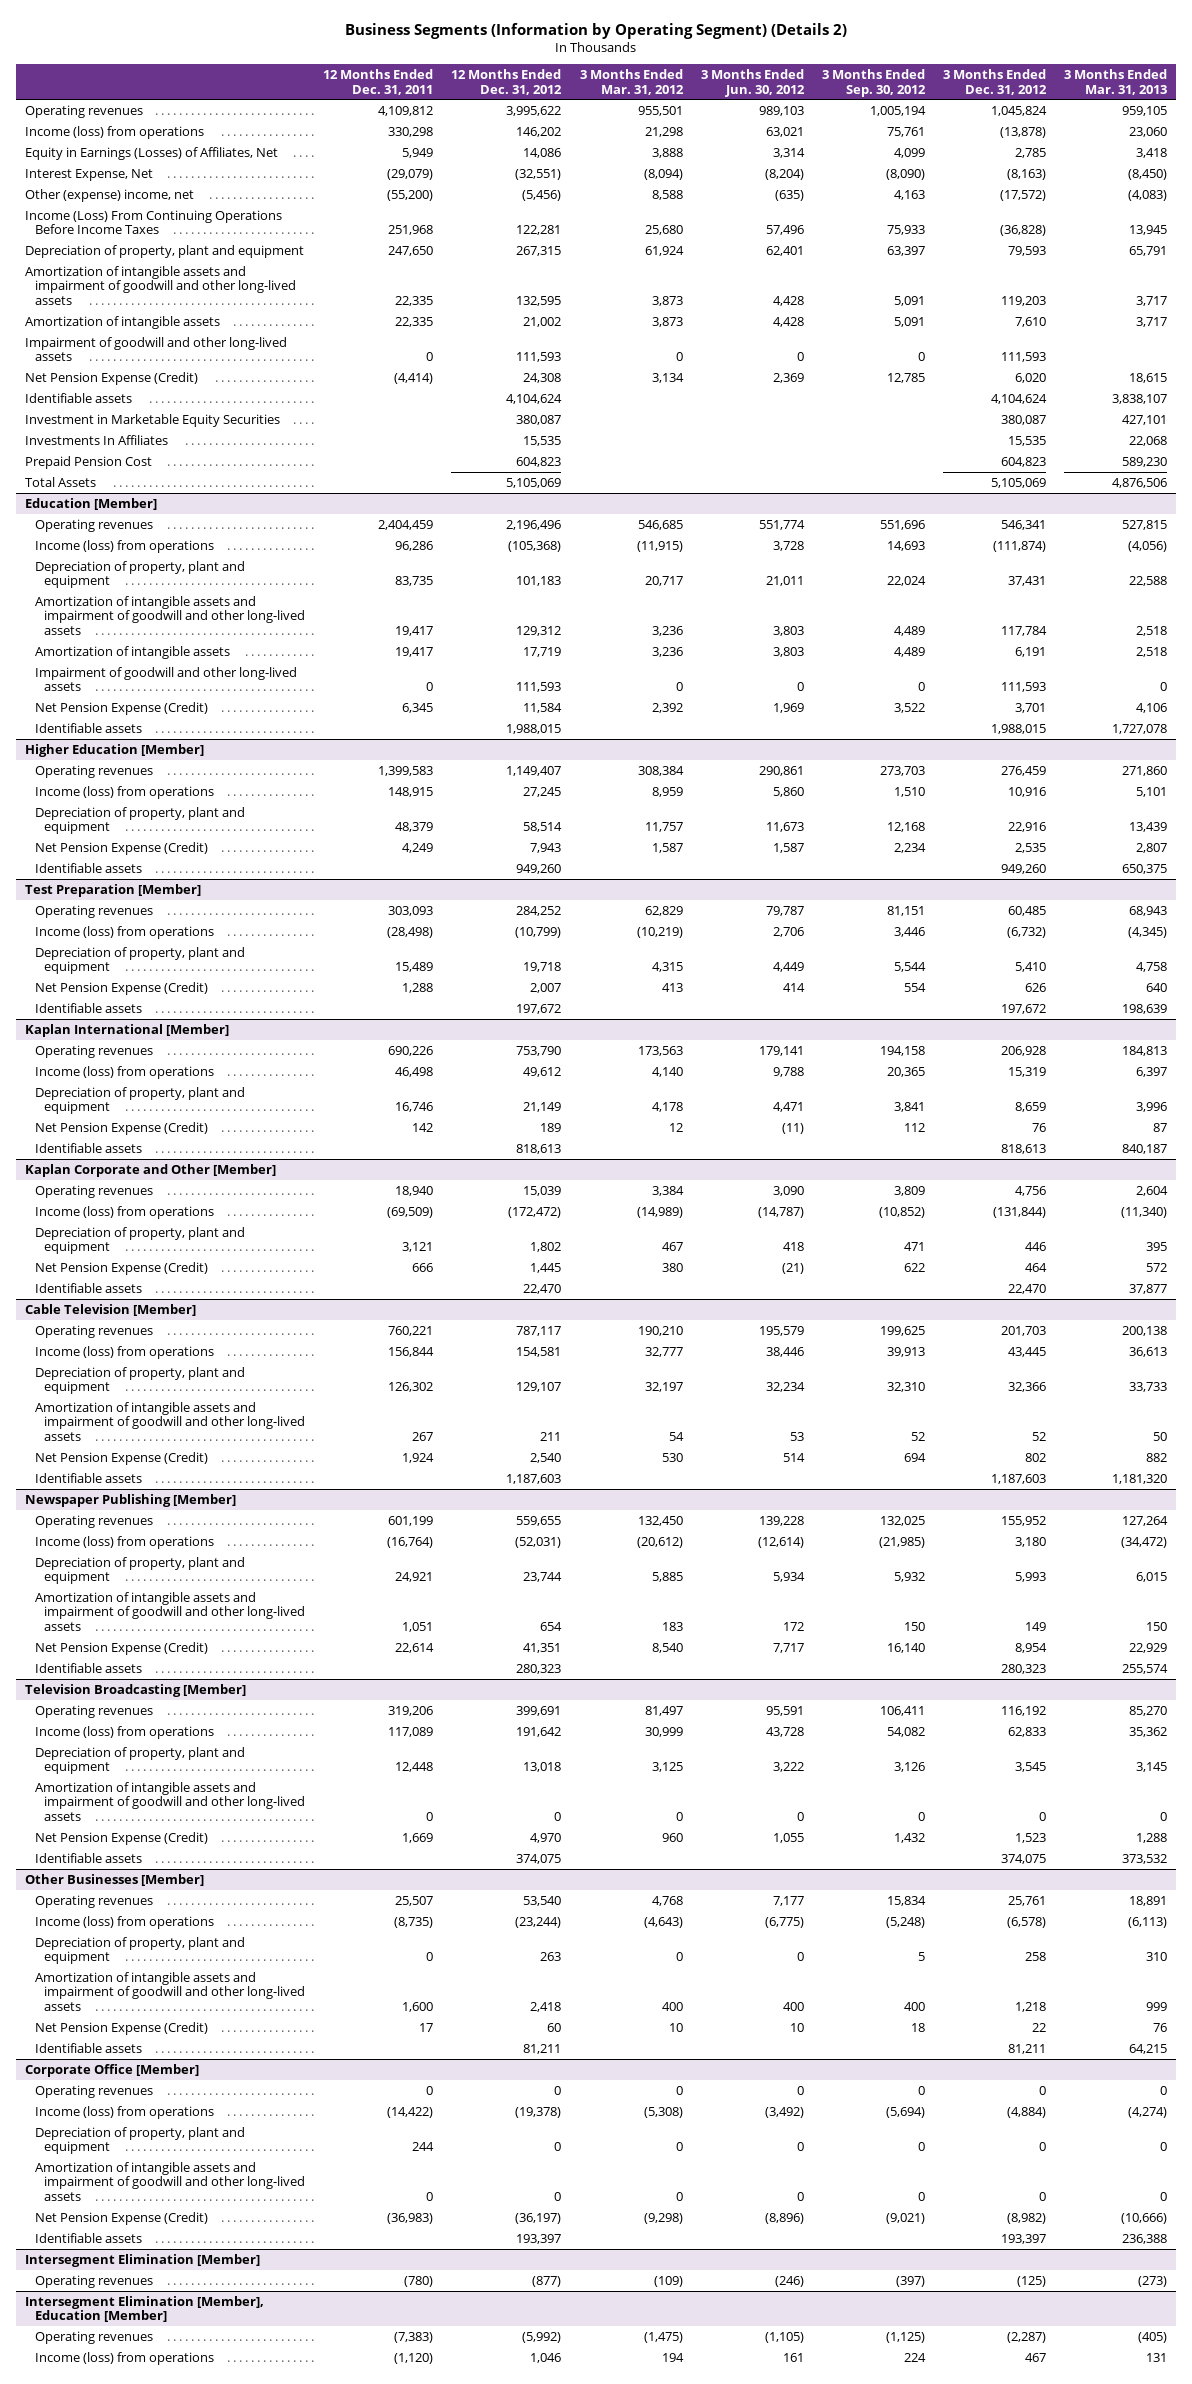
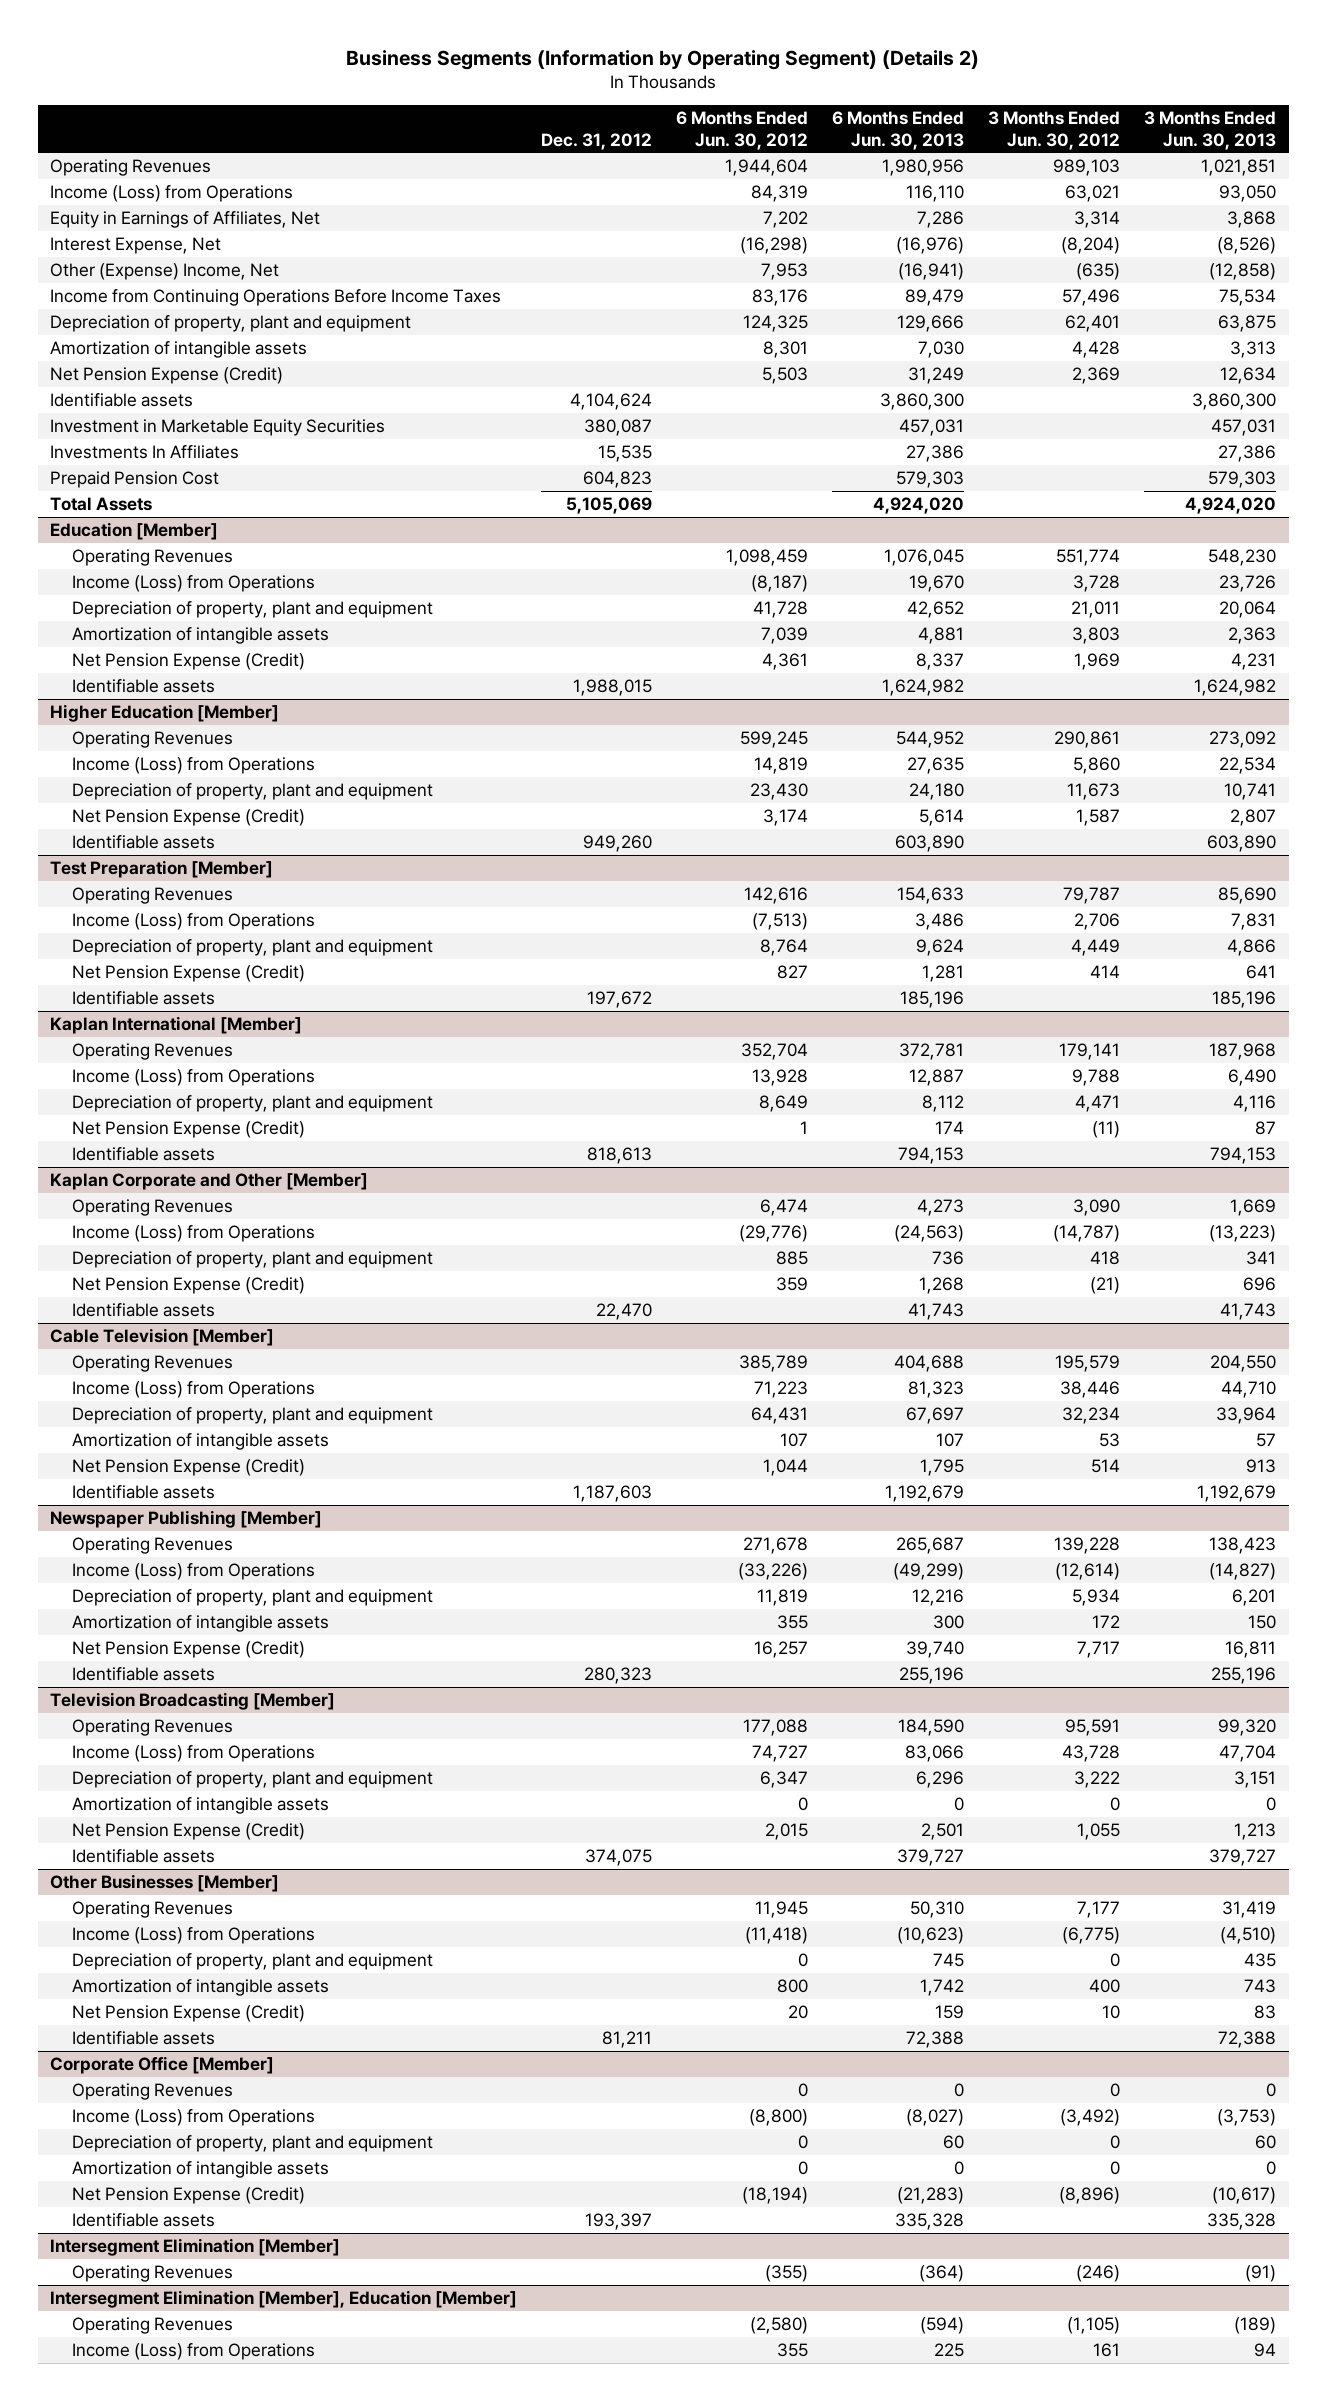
- | 12 Months Ended Dec. 31, 2011 | 12 Months Ended Dec. 31, 2012 | 3 Months Ended Mar. 31, 2012 | 3 Months Ended Jun. 30, 2012 | 3 Months Ended Sep. 30, 2012 | 3 Months Ended Dec. 31, 2012 | 3 Months Ended Mar. 31, 2013
+ | Dec. 31, 2012 | 6 Months Ended Jun. 30, 2012 | 6 Months Ended Jun. 30, 2013 | 3 Months Ended Jun. 30, 2012 | 3 Months Ended Jun. 30, 2013
- Operating revenues | 4,109,812 | 3,995,622 | 955,501 | 989,103 | 1,005,194 | 1,045,824 | 959,105
- Income (loss) from operations | 330,298 | 146,202 | 21,298 | 63,021 | 75,761 | (13,878) | 23,060
- Equity in Earnings (Losses) of Affiliates, Net | 5,949 | 14,086 | 3,888 | 3,314 | 4,099 | 2,785 | 3,418
+ Operating Revenues | | 1,944,604 | 1,980,956 | 989,103 | 1,021,851
+ Income (Loss) from Operations | | 84,319 | 116,110 | 63,021 | 93,050
+ Equity in Earnings of Affiliates, Net | | 7,202 | 7,286 | 3,314 | 3,868
- Other (expense) income, net | (55,200) | (5,456) | 8,588 | (635) | 4,163 | (17,572) | (4,083)
- Income (Loss) From Continuing Operations Before Income Taxes | 251,968 | 122,281 | 25,680 | 57,496 | 75,933 | (36,828) | 13,945
+ Other (Expense) Income, Net | | 7,953 | (16,941) | (635) | (12,858)
+ Income from Continuing Operations Before Income Taxes | | 83,176 | 89,479 | 57,496 | 75,534
- Amortization of intangible assets and impairment of goodwill and other long-lived assets | 22,335 | 132,595 | 3,873 | 4,428 | 5,091 | 119,203 | 3,717
- Impairment of goodwill and other long-lived assets | 0 | 111,593 | 0 | 0 | 0 | 111,593 |
@ Education [Member]
- Operating revenues | 2,404,459 | 2,196,496 | 546,685 | 551,774 | 551,696 | 546,341 | 527,815
- Income (loss) from operations | 96,286 | (105,368) | (11,915) | 3,728 | 14,693 | (111,874) | (4,056)
+ Operating Revenues | | 1,098,459 | 1,076,045 | 551,774 | 548,230
+ Income (Loss) from Operations | | (8,187) | 19,670 | 3,728 | 23,726
- Amortization of intangible assets and impairment of goodwill and other long-lived assets | 19,417 | 129,312 | 3,236 | 3,803 | 4,489 | 117,784 | 2,518
- Impairment of goodwill and other long-lived assets | 0 | 111,593 | 0 | 0 | 0 | 111,593 | 0
@ Higher Education [Member]
- Operating revenues | 1,399,583 | 1,149,407 | 308,384 | 290,861 | 273,703 | 276,459 | 271,860
- Income (loss) from operations | 148,915 | 27,245 | 8,959 | 5,860 | 1,510 | 10,916 | 5,101
+ Operating Revenues | | 599,245 | 544,952 | 290,861 | 273,092
+ Income (Loss) from Operations | | 14,819 | 27,635 | 5,860 | 22,534
@ Test Preparation [Member]
- Operating revenues | 303,093 | 284,252 | 62,829 | 79,787 | 81,151 | 60,485 | 68,943
- Income (loss) from operations | (28,498) | (10,799) | (10,219) | 2,706 | 3,446 | (6,732) | (4,345)
+ Operating Revenues | | 142,616 | 154,633 | 79,787 | 85,690
+ Income (Loss) from Operations | | (7,513) | 3,486 | 2,706 | 7,831
@ Kaplan International [Member]
- Operating revenues | 690,226 | 753,790 | 173,563 | 179,141 | 194,158 | 206,928 | 184,813
- Income (loss) from operations | 46,498 | 49,612 | 4,140 | 9,788 | 20,365 | 15,319 | 6,397
+ Operating Revenues | | 352,704 | 372,781 | 179,141 | 187,968
+ Income (Loss) from Operations | | 13,928 | 12,887 | 9,788 | 6,490
@ Kaplan Corporate and Other [Member]
- Operating revenues | 18,940 | 15,039 | 3,384 | 3,090 | 3,809 | 4,756 | 2,604
- Income (loss) from operations | (69,509) | (172,472) | (14,989) | (14,787) | (10,852) | (131,844) | (11,340)
+ Operating Revenues | | 6,474 | 4,273 | 3,090 | 1,669
+ Income (Loss) from Operations | | (29,776) | (24,563) | (14,787) | (13,223)
@ Cable Television [Member]
- Operating revenues | 760,221 | 787,117 | 190,210 | 195,579 | 199,625 | 201,703 | 200,138
- Income (loss) from operations | 156,844 | 154,581 | 32,777 | 38,446 | 39,913 | 43,445 | 36,613
+ Operating Revenues | | 385,789 | 404,688 | 195,579 | 204,550
+ Income (Loss) from Operations | | 71,223 | 81,323 | 38,446 | 44,710
- Amortization of intangible assets and impairment of goodwill and other long-lived assets | 267 | 211 | 54 | 53 | 52 | 52 | 50
+ Amortization of intangible assets | | 107 | 107 | 53 | 57
@ Newspaper Publishing [Member]
- Operating revenues | 601,199 | 559,655 | 132,450 | 139,228 | 132,025 | 155,952 | 127,264
- Income (loss) from operations | (16,764) | (52,031) | (20,612) | (12,614) | (21,985) | 3,180 | (34,472)
+ Operating Revenues | | 271,678 | 265,687 | 139,228 | 138,423
+ Income (Loss) from Operations | | (33,226) | (49,299) | (12,614) | (14,827)
- Amortization of intangible assets and impairment of goodwill and other long-lived assets | 1,051 | 654 | 183 | 172 | 150 | 149 | 150
+ Amortization of intangible assets | | 355 | 300 | 172 | 150
@ Television Broadcasting [Member]
- Operating revenues | 319,206 | 399,691 | 81,497 | 95,591 | 106,411 | 116,192 | 85,270
- Income (loss) from operations | 117,089 | 191,642 | 30,999 | 43,728 | 54,082 | 62,833 | 35,362
+ Operating Revenues | | 177,088 | 184,590 | 95,591 | 99,320
+ Income (Loss) from Operations | | 74,727 | 83,066 | 43,728 | 47,704
- Amortization of intangible assets and impairment of goodwill and other long-lived assets | 0 | 0 | 0 | 0 | 0 | 0 | 0
+ Amortization of intangible assets | | 0 | 0 | 0 | 0
@ Other Businesses [Member]
- Operating revenues | 25,507 | 53,540 | 4,768 | 7,177 | 15,834 | 25,761 | 18,891
- Income (loss) from operations | (8,735) | (23,244) | (4,643) | (6,775) | (5,248) | (6,578) | (6,113)
+ Operating Revenues | | 11,945 | 50,310 | 7,177 | 31,419
+ Income (Loss) from Operations | | (11,418) | (10,623) | (6,775) | (4,510)
- Amortization of intangible assets and impairment of goodwill and other long-lived assets | 1,600 | 2,418 | 400 | 400 | 400 | 1,218 | 999
+ Amortization of intangible assets | | 800 | 1,742 | 400 | 743
@ Corporate Office [Member]
- Operating revenues | 0 | 0 | 0 | 0 | 0 | 0 | 0
- Income (loss) from operations | (14,422) | (19,378) | (5,308) | (3,492) | (5,694) | (4,884) | (4,274)
+ Operating Revenues | | 0 | 0 | 0 | 0
+ Income (Loss) from Operations | | (8,800) | (8,027) | (3,492) | (3,753)
- Amortization of intangible assets and impairment of goodwill and other long-lived assets | 0 | 0 | 0 | 0 | 0 | 0 | 0
+ Amortization of intangible assets | | 0 | 0 | 0 | 0
@ Intersegment Elimination [Member]
- Operating revenues | (780) | (877) | (109) | (246) | (397) | (125) | (273)
+ Operating Revenues | | (355) | (364) | (246) | (91)
@ Intersegment Elimination [Member], Education [Member]
- Operating revenues | (7,383) | (5,992) | (1,475) | (1,105) | (1,125) | (2,287) | (405)
- Income (loss) from operations | (1,120) | 1,046 | 194 | 161 | 224 | 467 | 131
+ Operating Revenues | | (2,580) | (594) | (1,105) | (189)
+ Income (Loss) from Operations | | 355 | 225 | 161 | 94

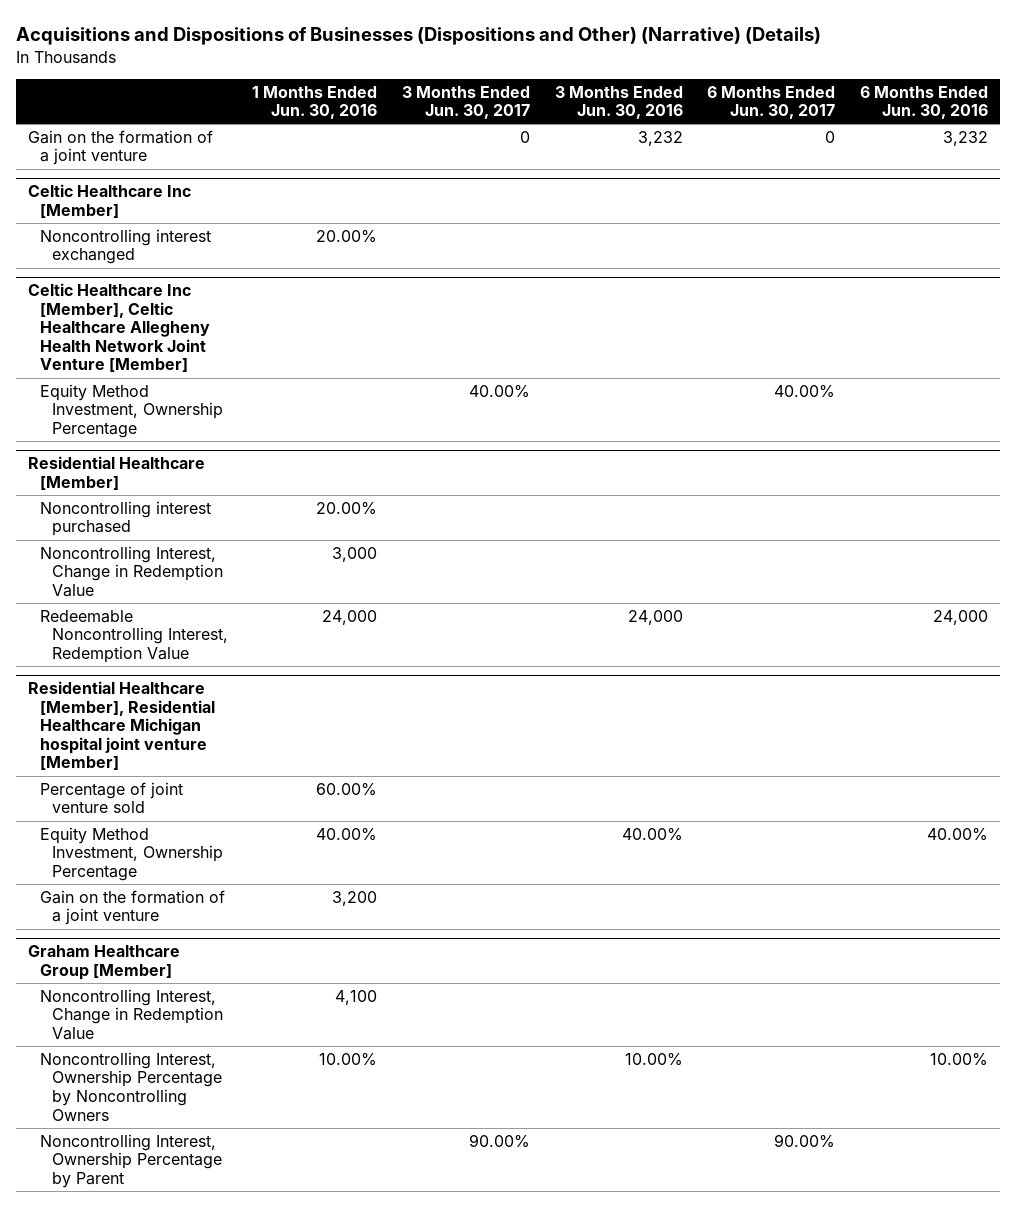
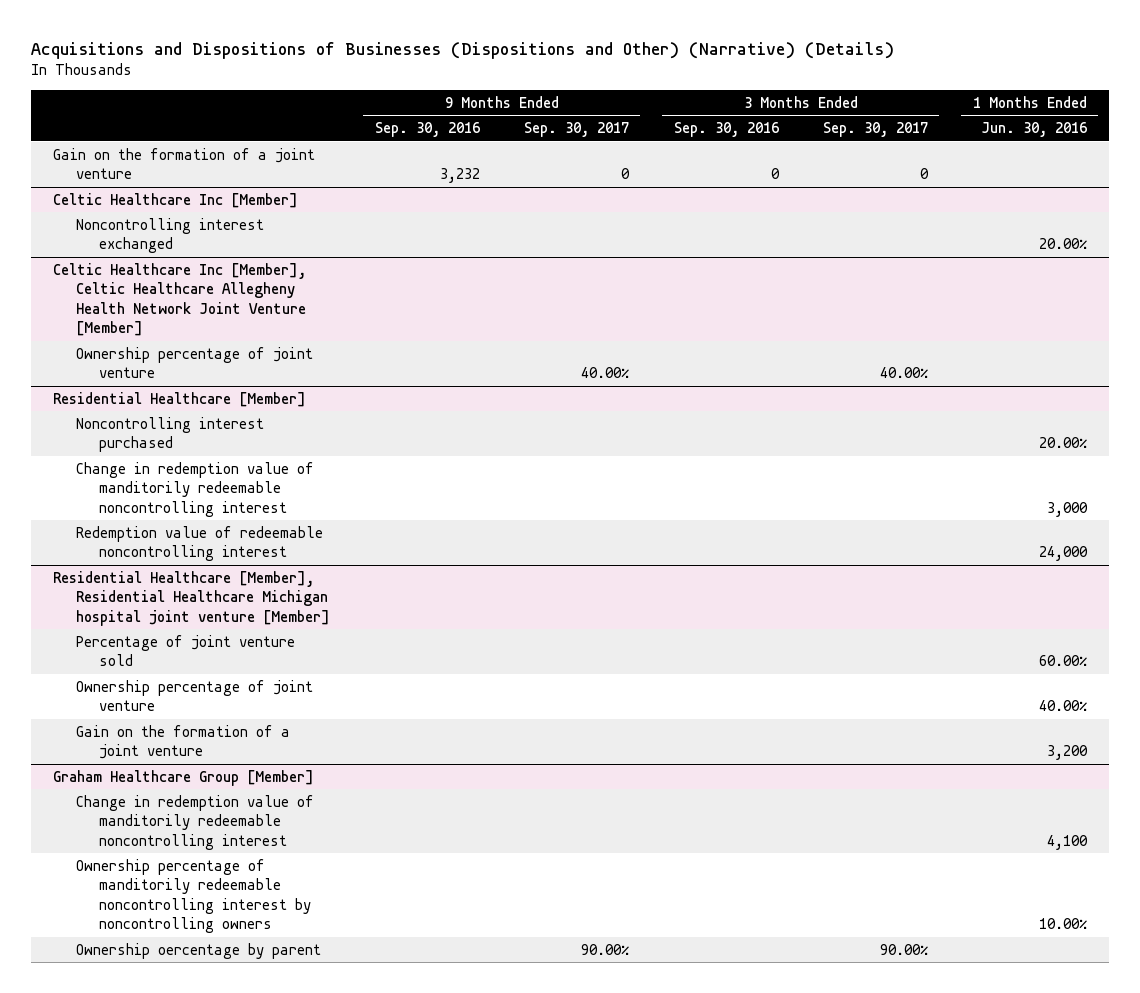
- | 1 Months Ended Jun. 30, 2016 | 3 Months Ended Jun. 30, 2017 | 3 Months Ended Jun. 30, 2016 | 6 Months Ended Jun. 30, 2017 | 6 Months Ended Jun. 30, 2016
+ | 9 Months Ended Sep. 30, 2016 | 9 Months Ended Sep. 30, 2017 | 3 Months Ended Sep. 30, 2016 | 3 Months Ended Sep. 30, 2017 | 1 Months Ended Jun. 30, 2016
@ Celtic Healthcare Inc [Member], Celtic Healthcare Allegheny Health Network Joint Venture [Member]
- Equity Method Investment, Ownership Percentage | | 40.00% | | 40.00% |
+ Ownership percentage of joint venture | | 40.00% | | 40.00% |
@ Residential Healthcare [Member]
- Noncontrolling Interest, Change in Redemption Value | 3,000 | | | |
- Redeemable Noncontrolling Interest, Redemption Value | 24,000 | | 24,000 | | 24,000
+ Change in redemption value of manditorily redeemable noncontrolling interest | | | | | 3,000
+ Redemption value of redeemable noncontrolling interest | | | | | 24,000
@ Residential Healthcare [Member], Residential Healthcare Michigan hospital joint venture [Member]
- Equity Method Investment, Ownership Percentage | 40.00% | | 40.00% | | 40.00%
+ Ownership percentage of joint venture | | | | | 40.00%
@ Graham Healthcare Group [Member]
- Noncontrolling Interest, Change in Redemption Value | 4,100 | | | |
- Noncontrolling Interest, Ownership Percentage by Noncontrolling Owners | 10.00% | | 10.00% | | 10.00%
- Noncontrolling Interest, Ownership Percentage by Parent | | 90.00% | | 90.00% |
+ Change in redemption value of manditorily redeemable noncontrolling interest | | | | | 4,100
+ Ownership percentage of manditorily redeemable noncontrolling interest by noncontrolling owners | | | | | 10.00%
+ Ownership oercentage by parent | | 90.00% | | 90.00% |

